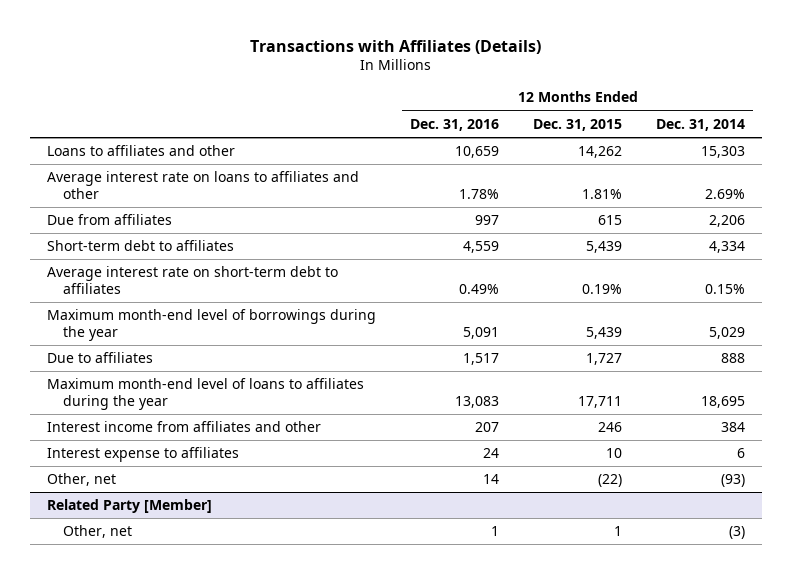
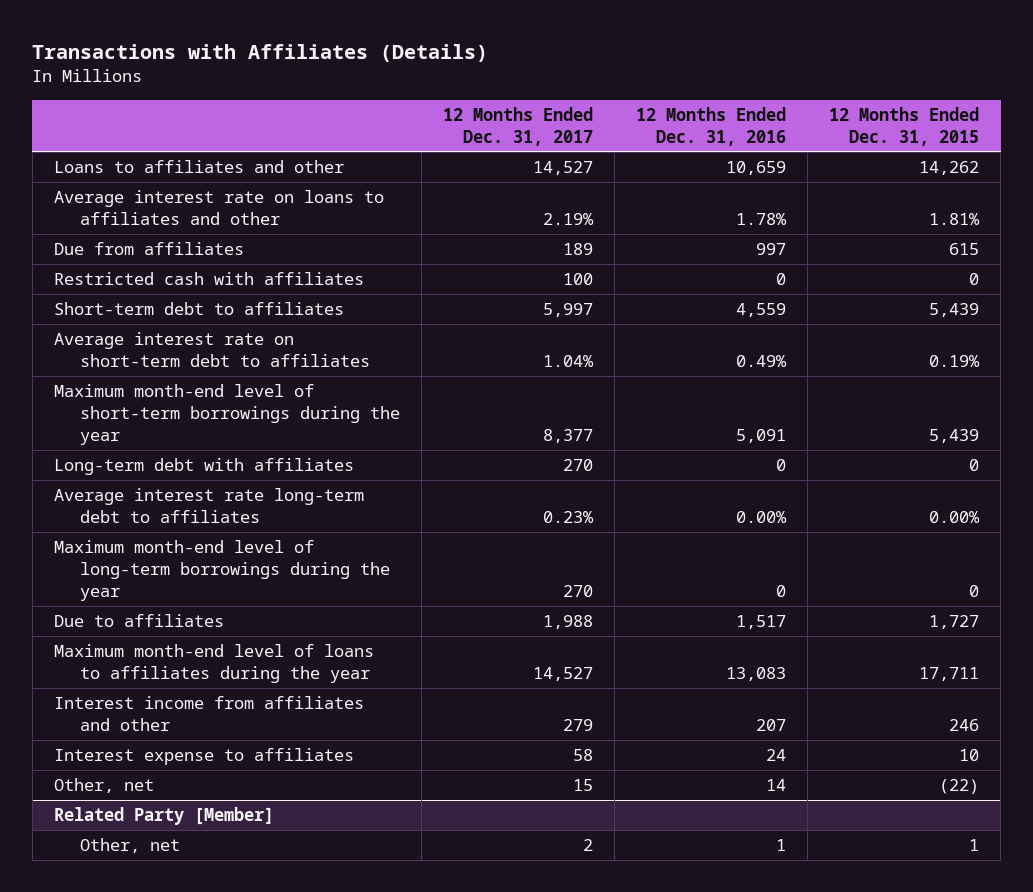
- | 12 Months Ended Dec. 31, 2016 | 12 Months Ended Dec. 31, 2015 | 12 Months Ended Dec. 31, 2014
+ | 12 Months Ended Dec. 31, 2017 | 12 Months Ended Dec. 31, 2016 | 12 Months Ended Dec. 31, 2015
+ Restricted cash with affiliates | 100 | 0 | 0
- Maximum month-end level of borrowings during the year | 5,091 | 5,439 | 5,029
+ Maximum month-end level of short-term borrowings during the year | 8,377 | 5,091 | 5,439
+ Long-term debt with affiliates | 270 | 0 | 0
+ Average interest rate long-term debt to affiliates | 0.23% | 0.00% | 0.00%
+ Maximum month-end level of long-term borrowings during the year | 270 | 0 | 0

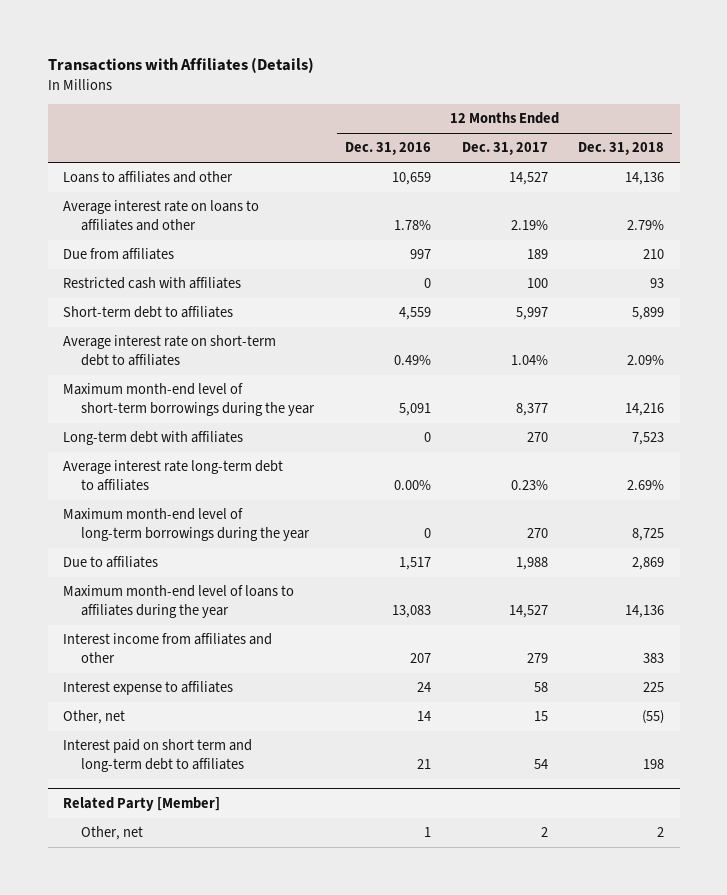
- | 12 Months Ended Dec. 31, 2017 | 12 Months Ended Dec. 31, 2016 | 12 Months Ended Dec. 31, 2015
+ | 12 Months Ended Dec. 31, 2016 | 12 Months Ended Dec. 31, 2017 | 12 Months Ended Dec. 31, 2018
+ Interest paid on short term and long-term debt to affiliates | 21 | 54 | 198

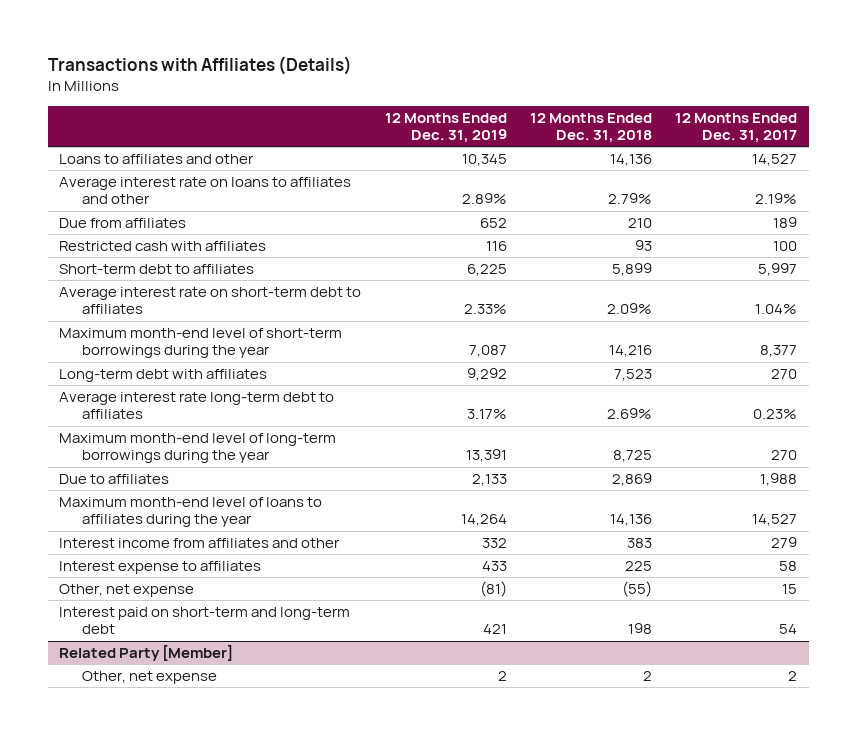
- | 12 Months Ended Dec. 31, 2016 | 12 Months Ended Dec. 31, 2017 | 12 Months Ended Dec. 31, 2018
+ | 12 Months Ended Dec. 31, 2019 | 12 Months Ended Dec. 31, 2018 | 12 Months Ended Dec. 31, 2017
- Other, net | 14 | 15 | (55)
- Interest paid on short term and long-term debt to affiliates | 21 | 54 | 198
+ Other, net expense | (81) | (55) | 15
+ Interest paid on short-term and long-term debt | 421 | 198 | 54
@ Related Party [Member]
- Other, net | 1 | 2 | 2
+ Other, net expense | 2 | 2 | 2

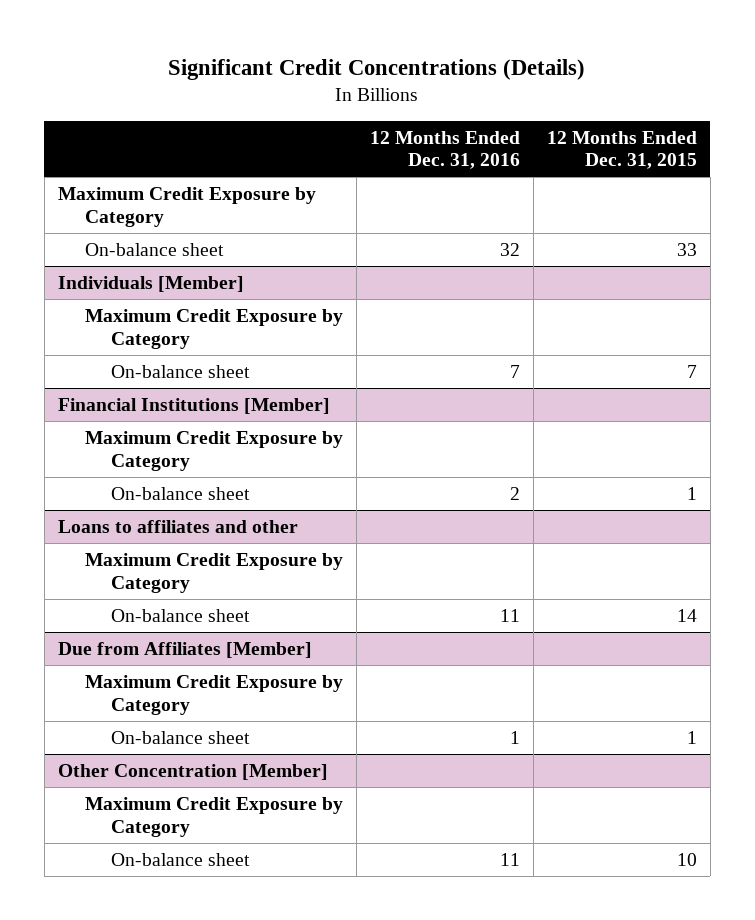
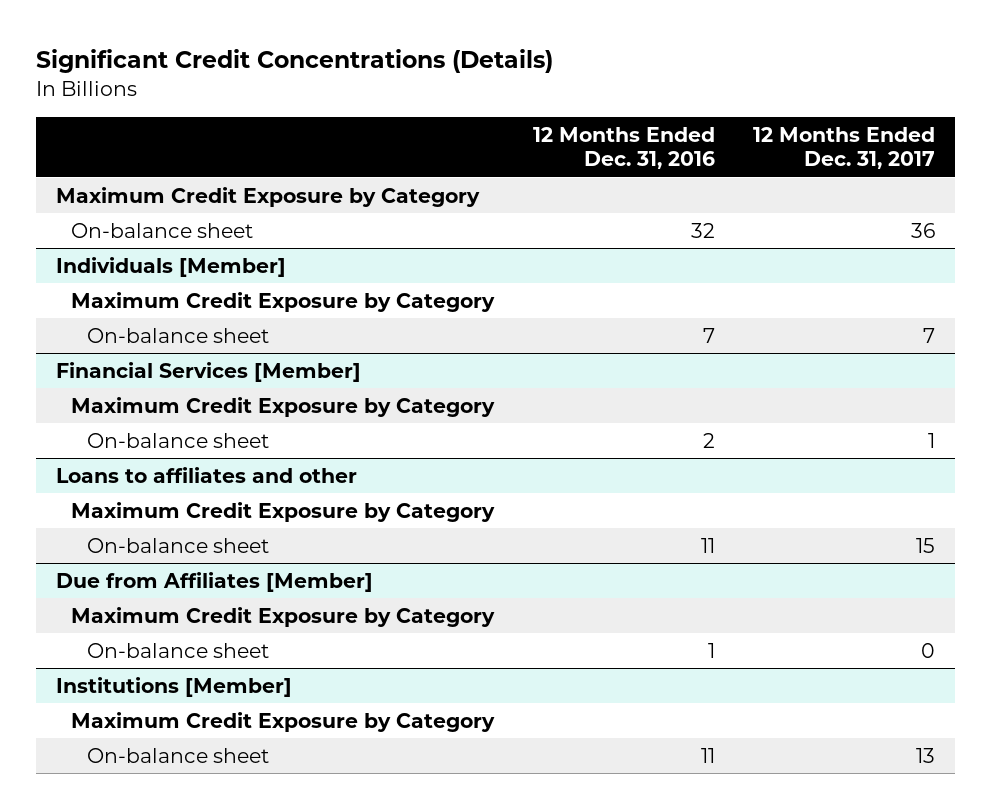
- | 12 Months Ended Dec. 31, 2016 | 12 Months Ended Dec. 31, 2015
+ | 12 Months Ended Dec. 31, 2016 | 12 Months Ended Dec. 31, 2017
- Financial Institutions [Member]
+ Financial Services [Member]
- Other Concentration [Member]
+ Institutions [Member]

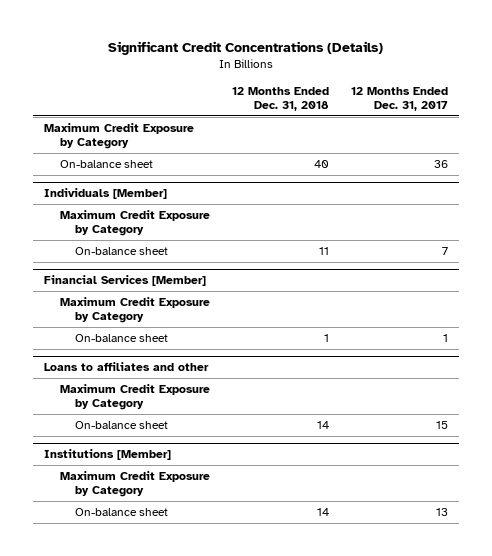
- | 12 Months Ended Dec. 31, 2016 | 12 Months Ended Dec. 31, 2017
+ | 12 Months Ended Dec. 31, 2018 | 12 Months Ended Dec. 31, 2017
- Due from Affiliates [Member]
- Maximum Credit Exposure by Category
- On-balance sheet | 1 | 0

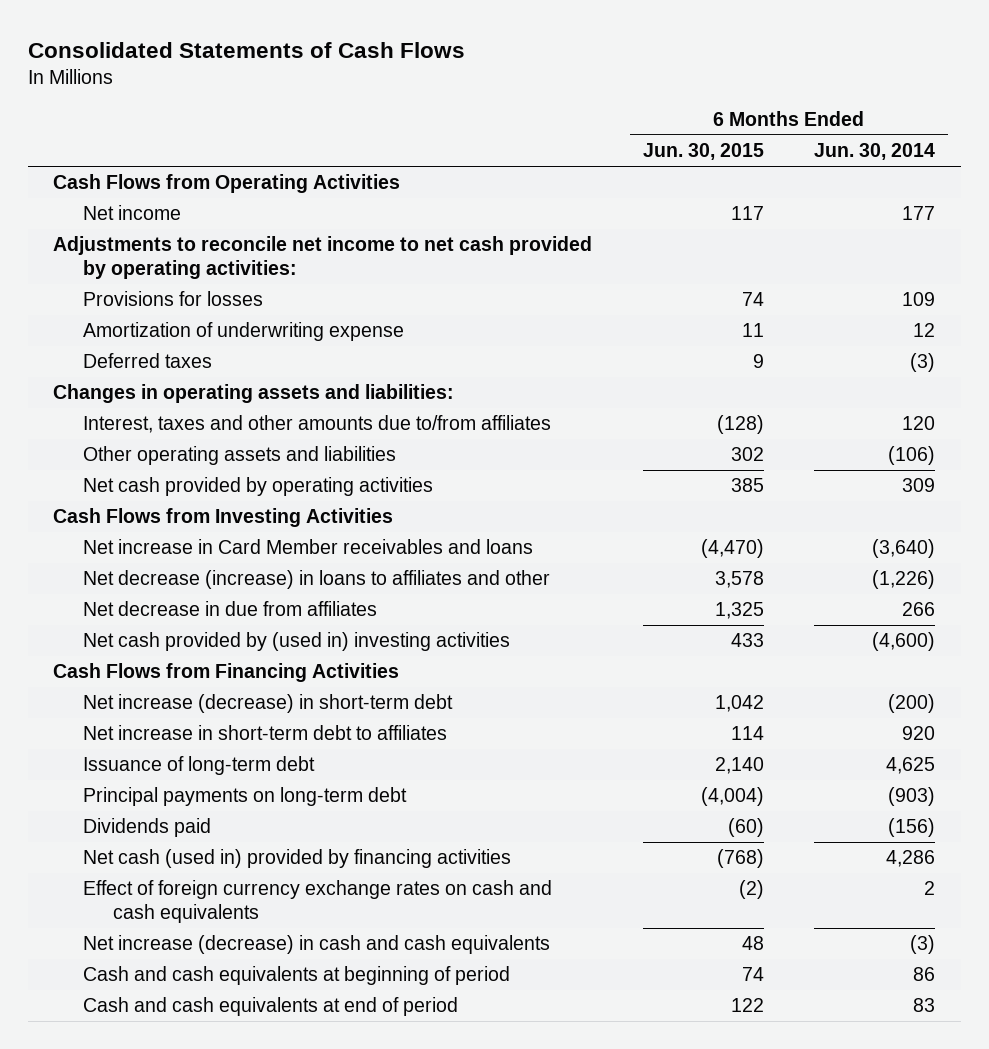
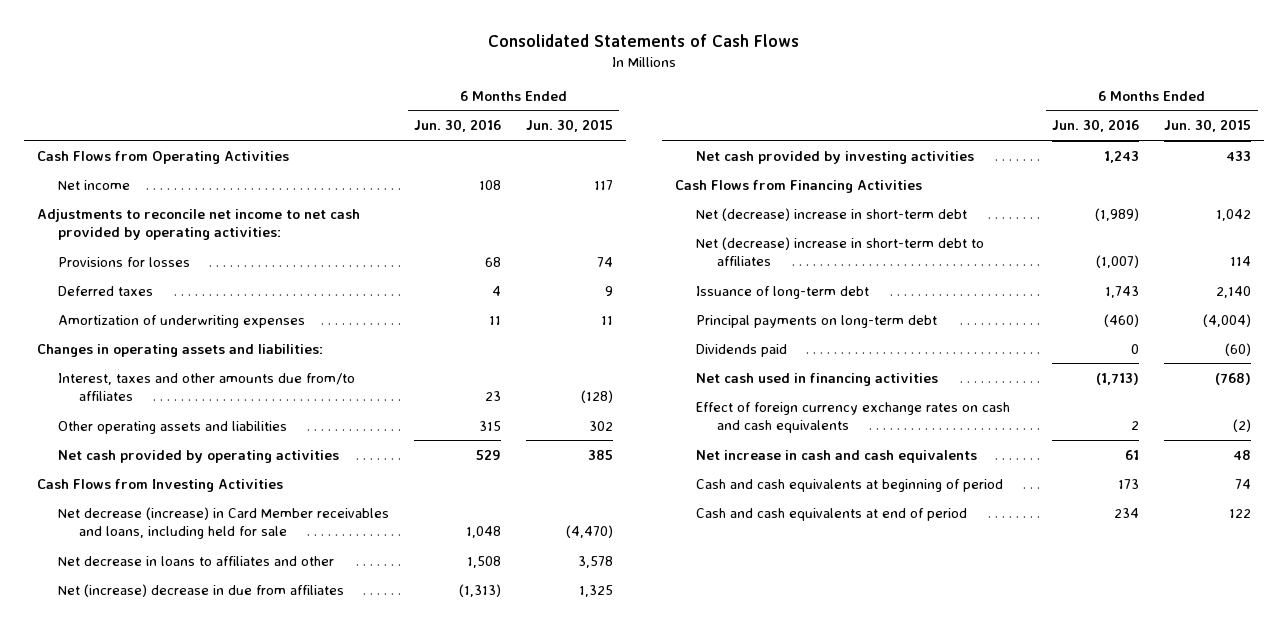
- | 6 Months Ended Jun. 30, 2015 | 6 Months Ended Jun. 30, 2014
+ | 6 Months Ended Jun. 30, 2016 | 6 Months Ended Jun. 30, 2015
- Amortization of underwriting expense | 11 | 12
+ Amortization of underwriting expenses | 11 | 11
- Interest, taxes and other amounts due to/from affiliates | (128) | 120
+ Interest, taxes and other amounts due from/to affiliates | 23 | (128)
- Net increase in Card Member receivables and loans | (4,470) | (3,640)
- Net decrease (increase) in loans to affiliates and other | 3,578 | (1,226)
- Net decrease in due from affiliates | 1,325 | 266
- Net cash provided by (used in) investing activities | 433 | (4,600)
+ Net decrease (increase) in Card Member receivables and loans, including held for sale | 1,048 | (4,470)
+ Net decrease in loans to affiliates and other | 1,508 | 3,578
+ Net (increase) decrease in due from affiliates | (1,313) | 1,325
+ Net cash provided by investing activities | 1,243 | 433
- Net increase (decrease) in short-term debt | 1,042 | (200)
- Net increase in short-term debt to affiliates | 114 | 920
+ Net (decrease) increase in short-term debt | (1,989) | 1,042
+ Net (decrease) increase in short-term debt to affiliates | (1,007) | 114
- Net cash (used in) provided by financing activities | (768) | 4,286
+ Net cash used in financing activities | (1,713) | (768)
- Net increase (decrease) in cash and cash equivalents | 48 | (3)
+ Net increase in cash and cash equivalents | 61 | 48

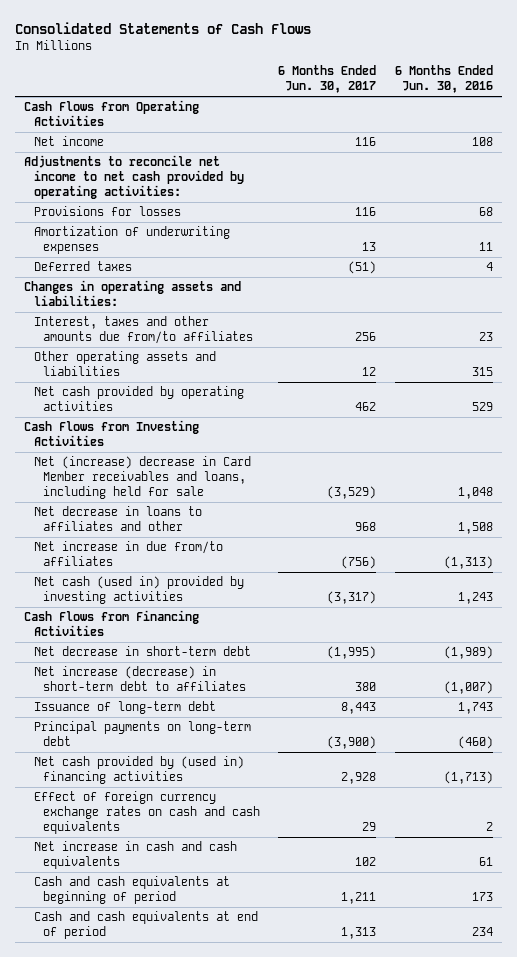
- | 6 Months Ended Jun. 30, 2016 | 6 Months Ended Jun. 30, 2015
+ | 6 Months Ended Jun. 30, 2017 | 6 Months Ended Jun. 30, 2016
moved down: Deferred taxes | (51) | 4
- Net decrease (increase) in Card Member receivables and loans, including held for sale | 1,048 | (4,470)
+ Net (increase) decrease in Card Member receivables and loans, including held for sale | (3,529) | 1,048
- Net (increase) decrease in due from affiliates | (1,313) | 1,325
- Net cash provided by investing activities | 1,243 | 433
+ Net increase in due from/to affiliates | (756) | (1,313)
+ Net cash (used in) provided by investing activities | (3,317) | 1,243
- Net (decrease) increase in short-term debt | (1,989) | 1,042
- Net (decrease) increase in short-term debt to affiliates | (1,007) | 114
+ Net decrease in short-term debt | (1,995) | (1,989)
+ Net increase (decrease) in short-term debt to affiliates | 380 | (1,007)
- Dividends paid | 0 | (60)
- Net cash used in financing activities | (1,713) | (768)
+ Net cash provided by (used in) financing activities | 2,928 | (1,713)

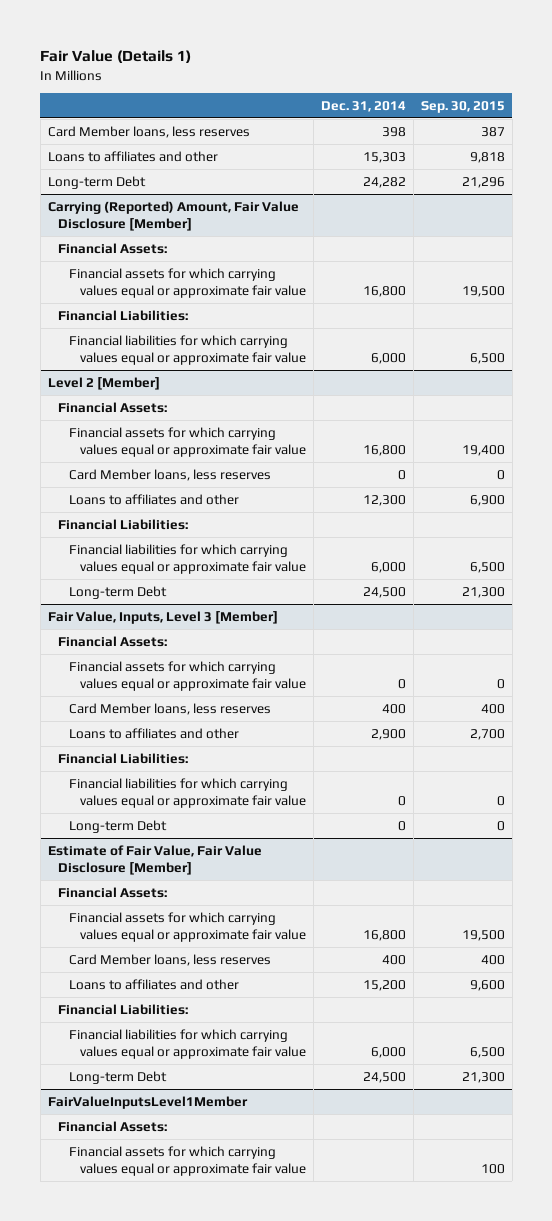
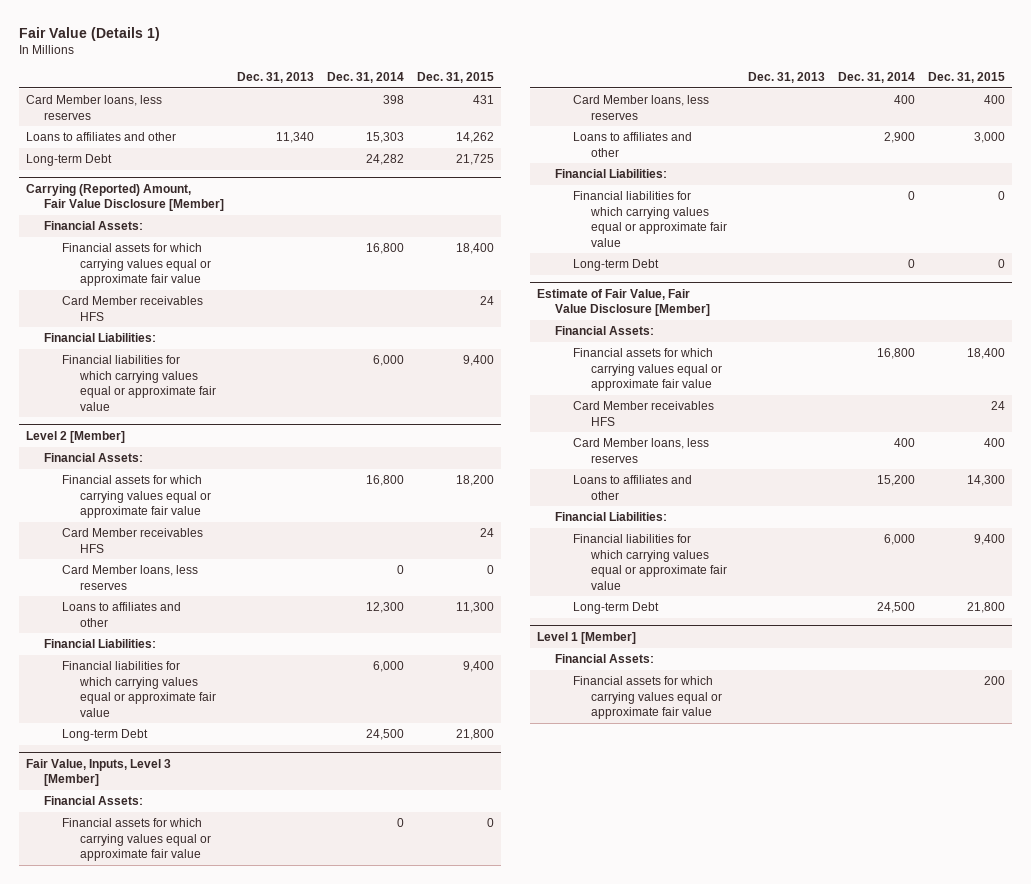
- | Dec. 31, 2014 | Sep. 30, 2015
+ | Dec. 31, 2013 | Dec. 31, 2014 | Dec. 31, 2015
@ Carrying (Reported) Amount, Fair Value Disclosure [Member]
+ Card Member receivables HFS | | | 24
@ Level 2 [Member]
+ Card Member receivables HFS | | | 24
@ Estimate of Fair Value, Fair Value Disclosure [Member]
+ Card Member receivables HFS | | | 24
- FairValueInputsLevel1Member
+ Level 1 [Member]

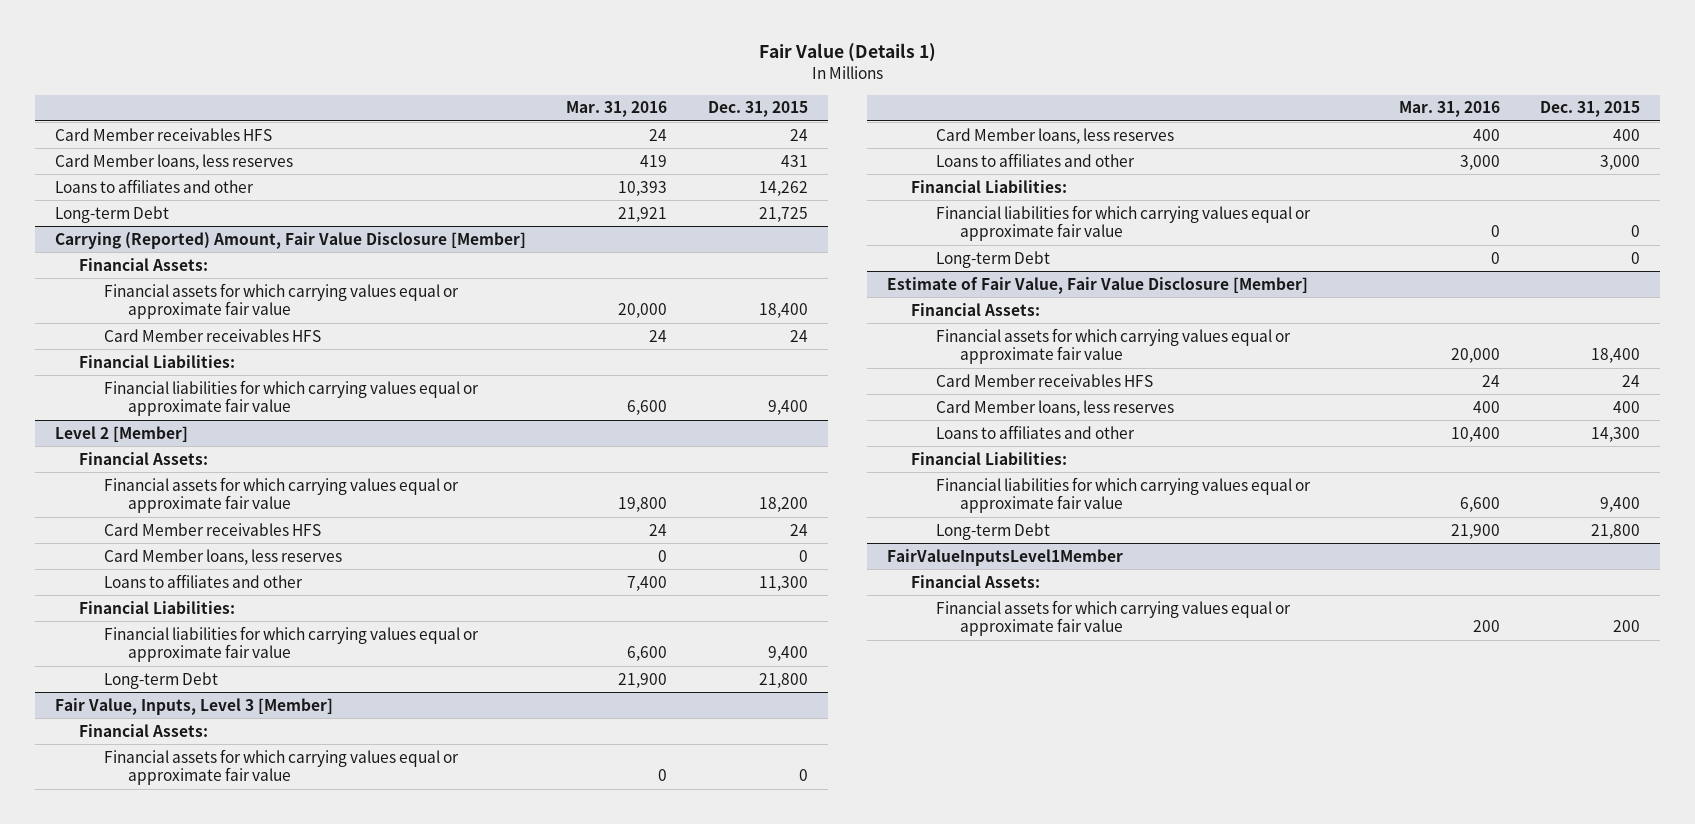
- | Dec. 31, 2013 | Dec. 31, 2014 | Dec. 31, 2015
+ | Mar. 31, 2016 | Dec. 31, 2015
+ Card Member receivables HFS | 24 | 24
- Level 1 [Member]
+ FairValueInputsLevel1Member

